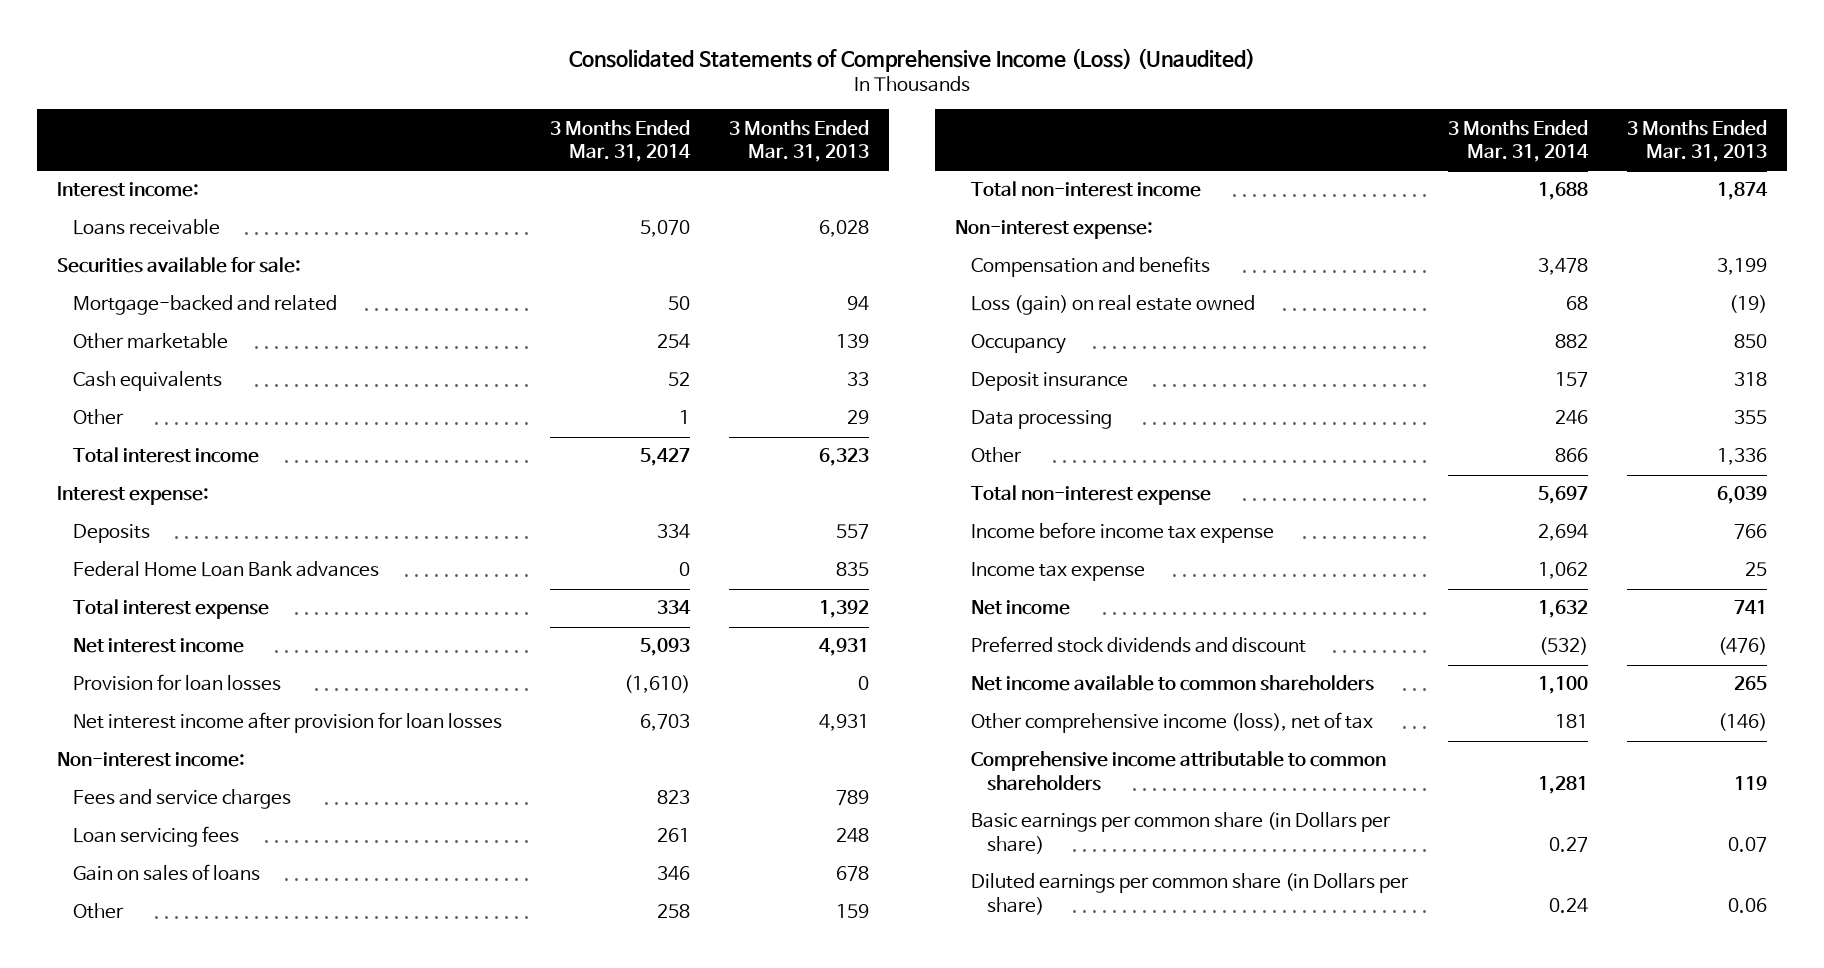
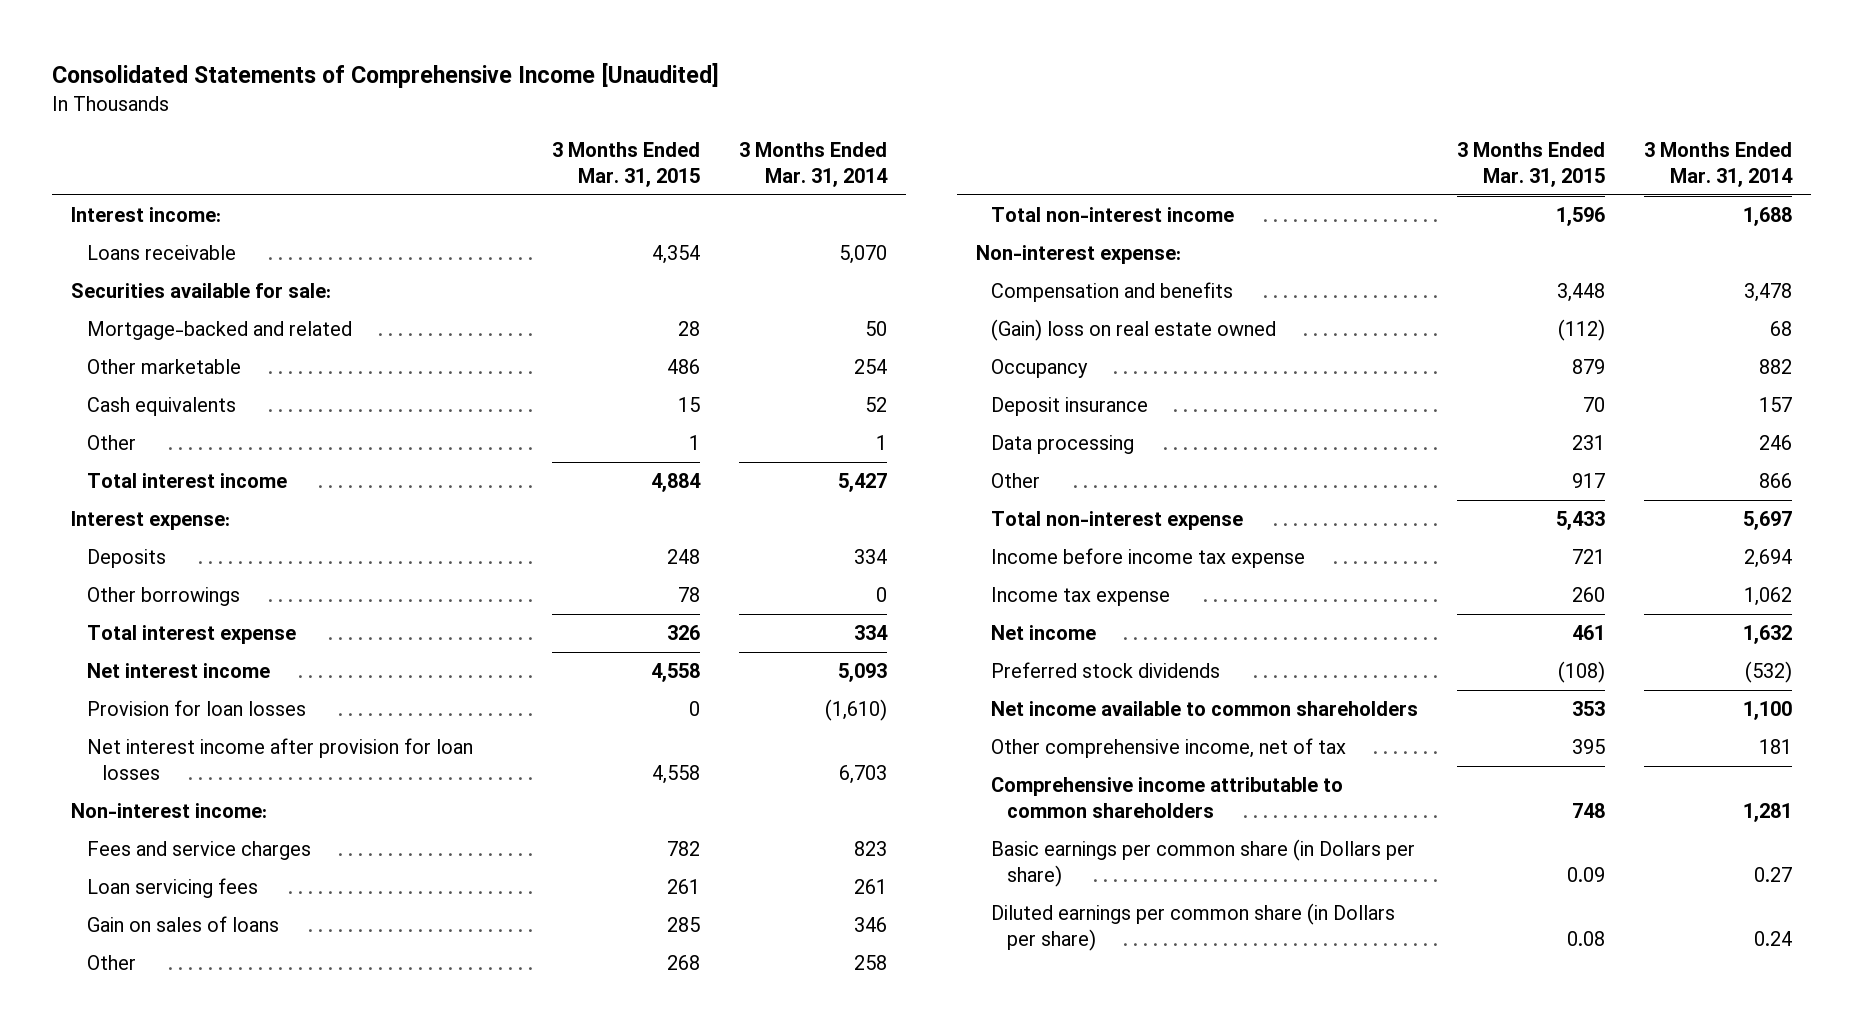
- Consolidated Statements of Comprehensive Income (Loss) (Unaudited)
+ Consolidated Statements of Comprehensive Income [Unaudited]
- | 3 Months Ended Mar. 31, 2014 | 3 Months Ended Mar. 31, 2013
+ | 3 Months Ended Mar. 31, 2015 | 3 Months Ended Mar. 31, 2014
- Federal Home Loan Bank advances | 0 | 835
+ Other borrowings | 78 | 0
- Loss (gain) on real estate owned | 68 | (19)
+ (Gain) loss on real estate owned | (112) | 68
- Preferred stock dividends and discount | (532) | (476)
+ Preferred stock dividends | (108) | (532)
- Other comprehensive income (loss), net of tax | 181 | (146)
+ Other comprehensive income, net of tax | 395 | 181

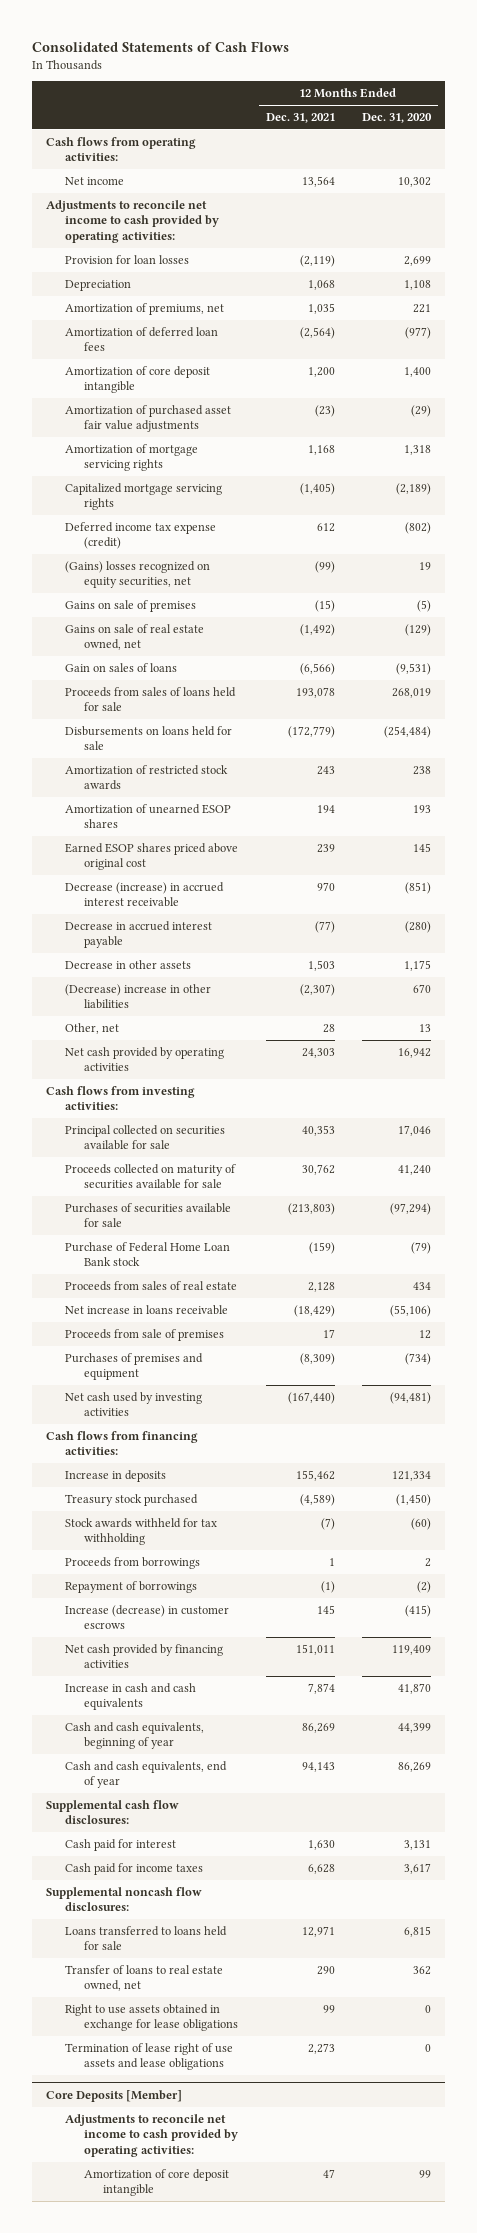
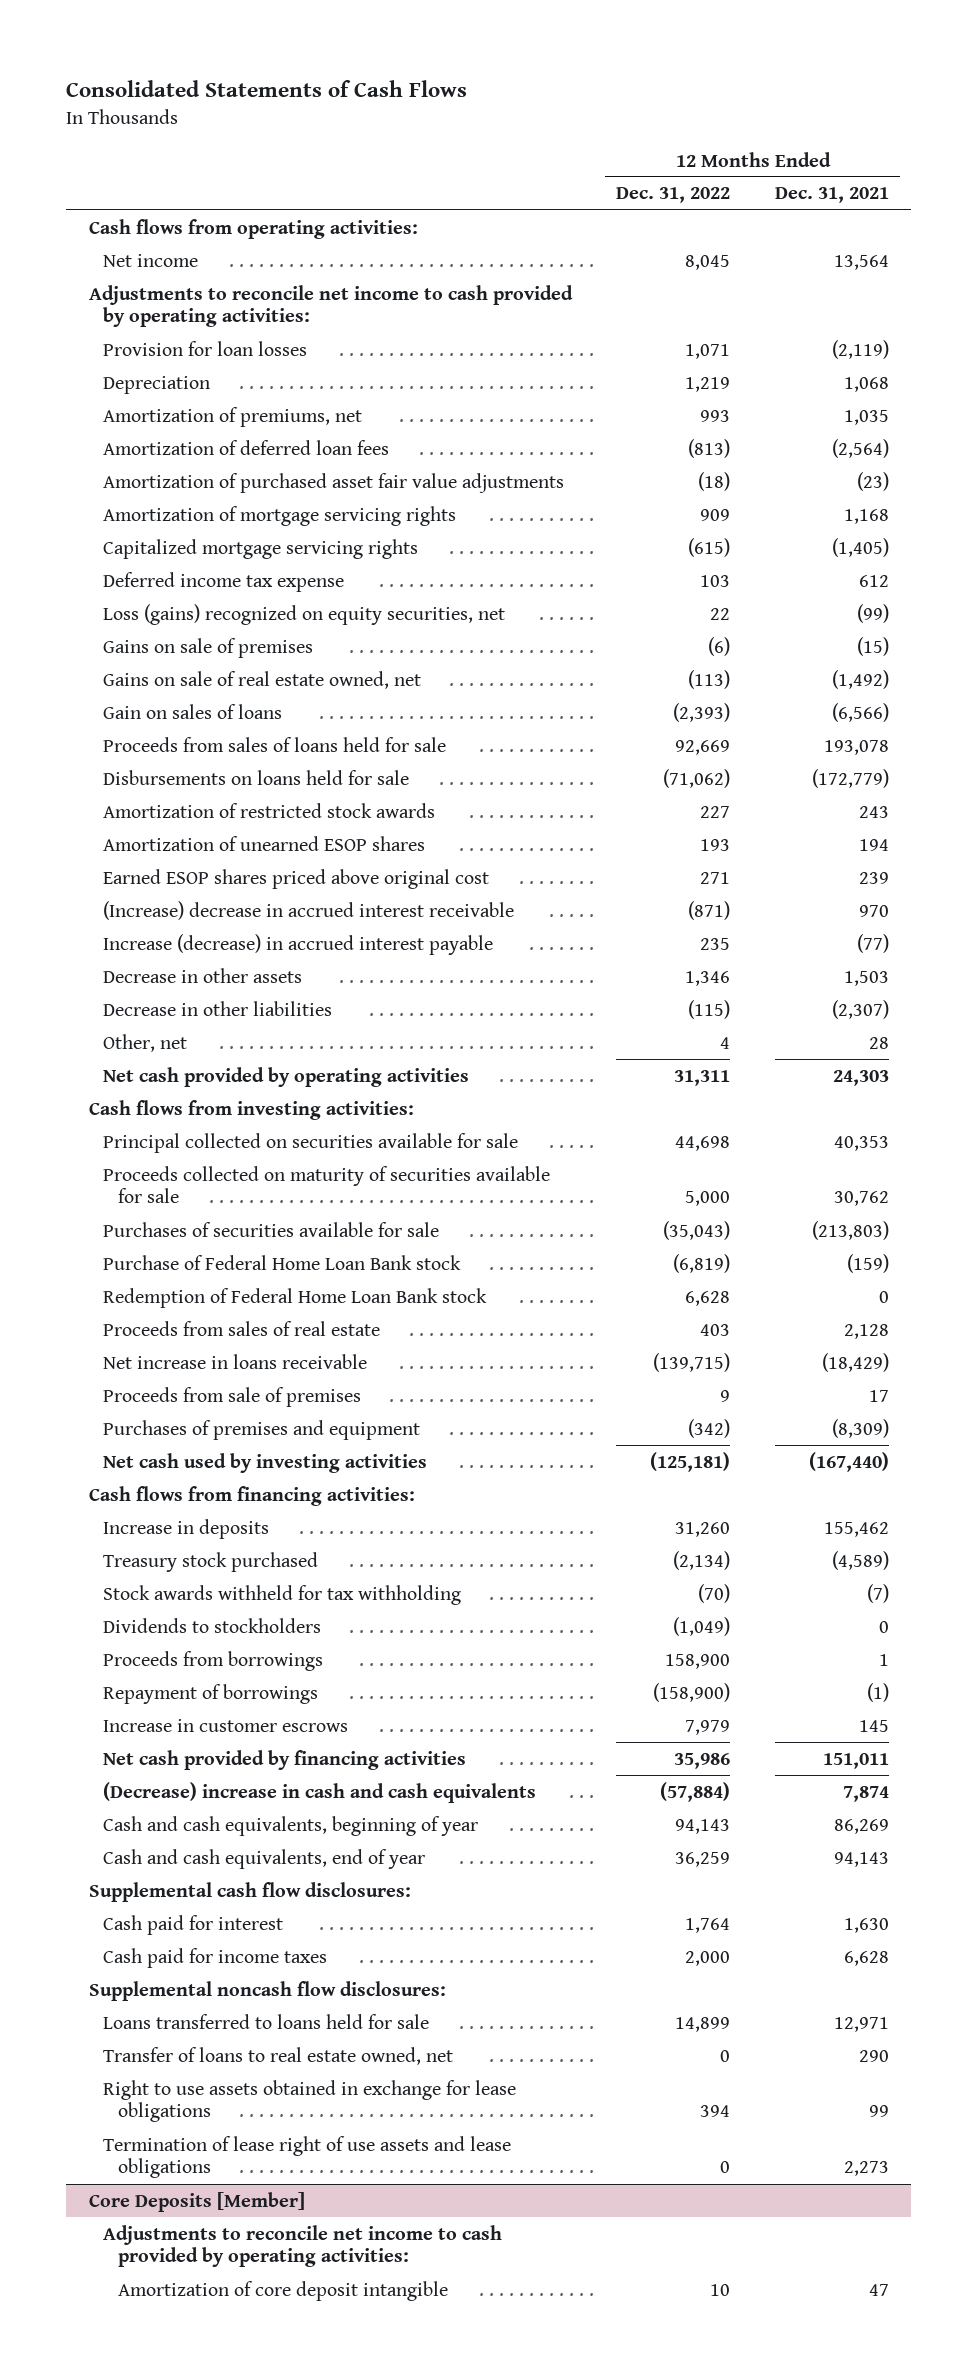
- | 12 Months Ended Dec. 31, 2021 | 12 Months Ended Dec. 31, 2020
+ | 12 Months Ended Dec. 31, 2022 | 12 Months Ended Dec. 31, 2021
- Amortization of core deposit intangible | 1,200 | 1,400
- Deferred income tax expense (credit) | 612 | (802)
- (Gains) losses recognized on equity securities, net | (99) | 19
+ Deferred income tax expense | 103 | 612
+ Loss (gains) recognized on equity securities, net | 22 | (99)
- Decrease (increase) in accrued interest receivable | 970 | (851)
- Decrease in accrued interest payable | (77) | (280)
+ (Increase) decrease in accrued interest receivable | (871) | 970
+ Increase (decrease) in accrued interest payable | 235 | (77)
- (Decrease) increase in other liabilities | (2,307) | 670
+ Decrease in other liabilities | (115) | (2,307)
+ Redemption of Federal Home Loan Bank stock | 6,628 | 0
+ Dividends to stockholders | (1,049) | 0
- Increase (decrease) in customer escrows | 145 | (415)
+ Increase in customer escrows | 7,979 | 145
- Increase in cash and cash equivalents | 7,874 | 41,870
+ (Decrease) increase in cash and cash equivalents | (57,884) | 7,874

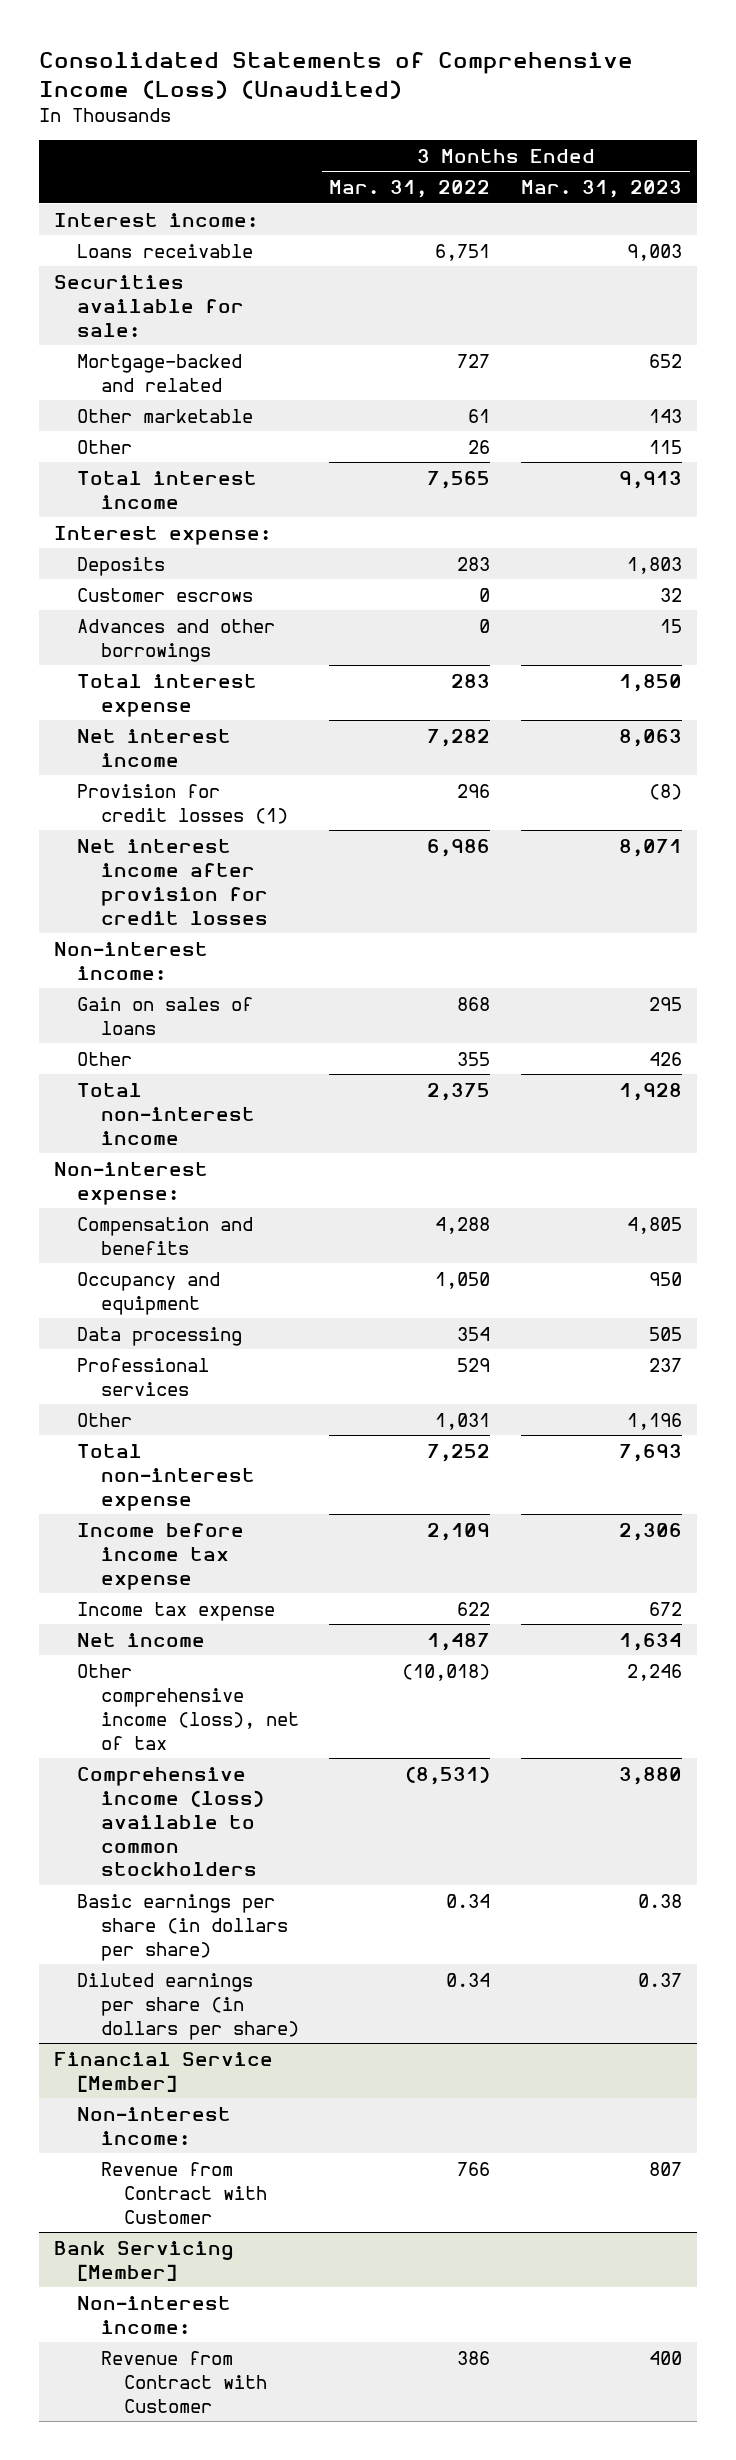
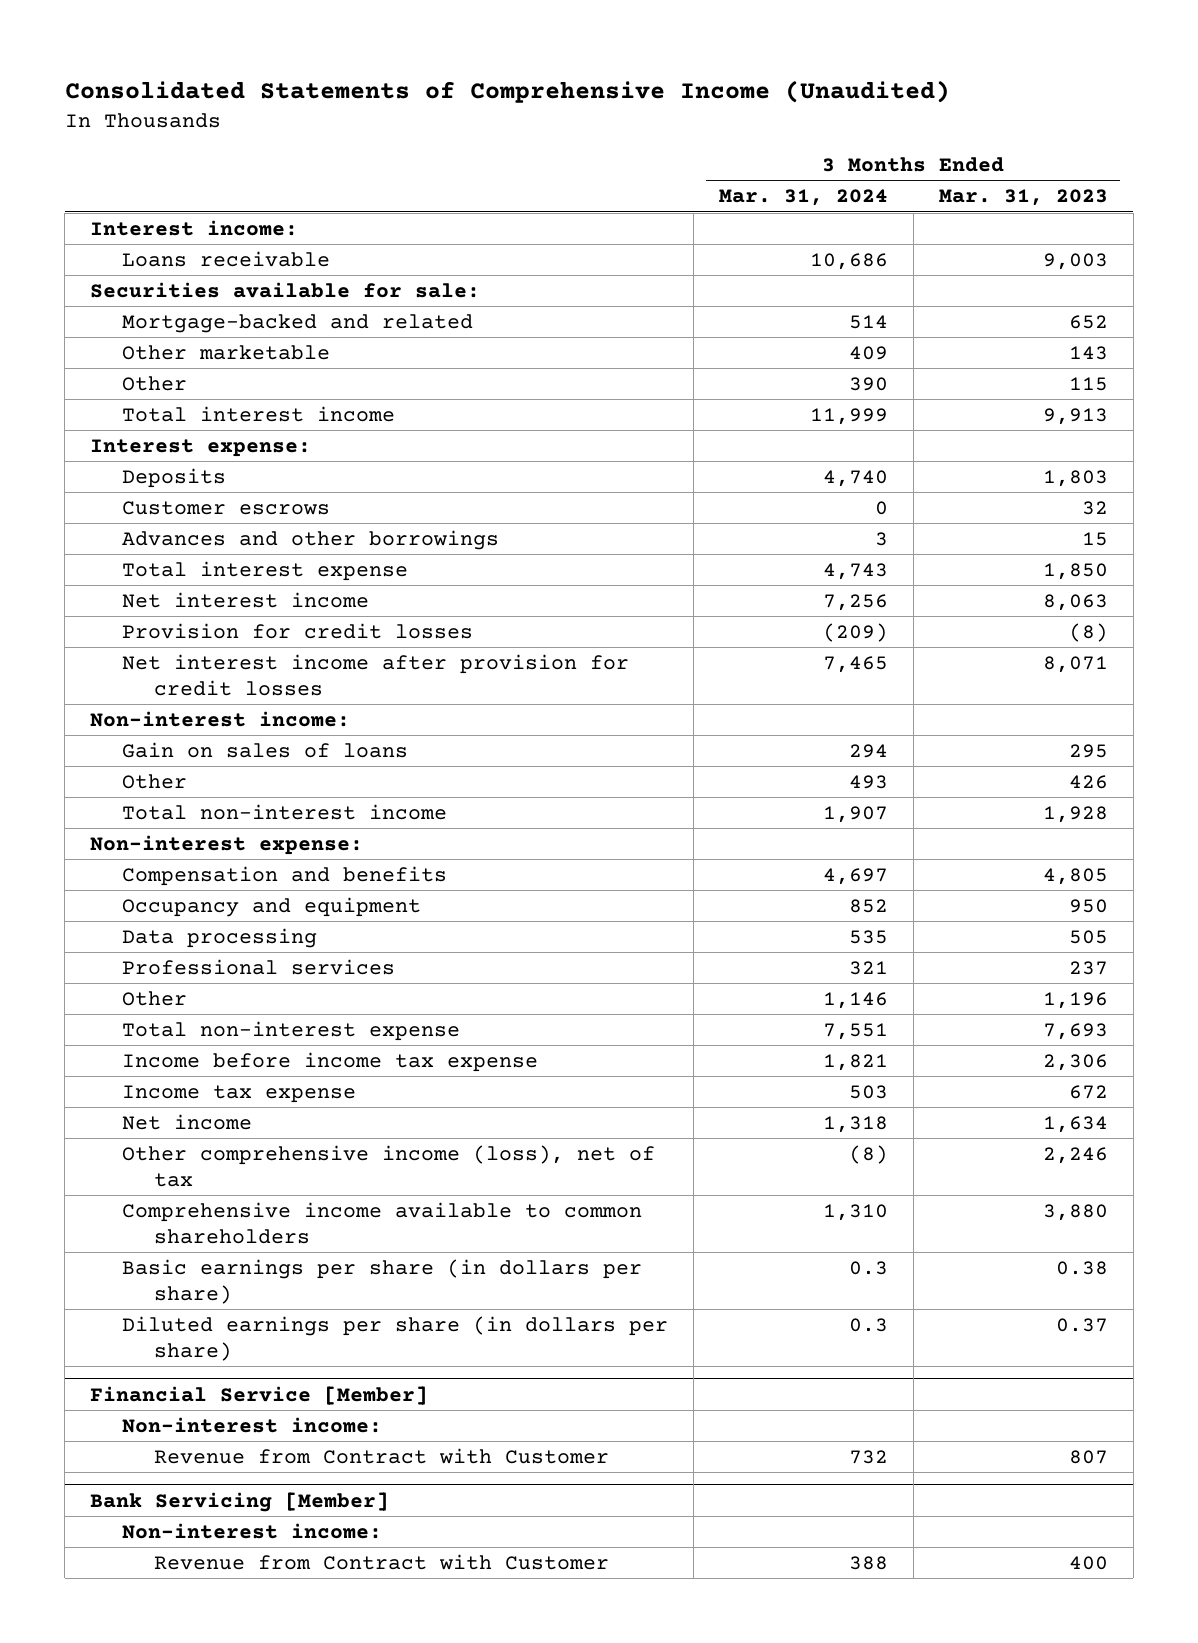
- Consolidated Statements of Comprehensive Income (Loss) (Unaudited)
+ Consolidated Statements of Comprehensive Income (Unaudited)
- | 3 Months Ended Mar. 31, 2022 | 3 Months Ended Mar. 31, 2023
+ | 3 Months Ended Mar. 31, 2024 | 3 Months Ended Mar. 31, 2023
- Provision for credit losses (1) | 296 | (8)
+ Provision for credit losses | (209) | (8)
- Comprehensive income (loss) available to common stockholders | (8,531) | 3,880
+ Comprehensive income available to common shareholders | 1,310 | 3,880

